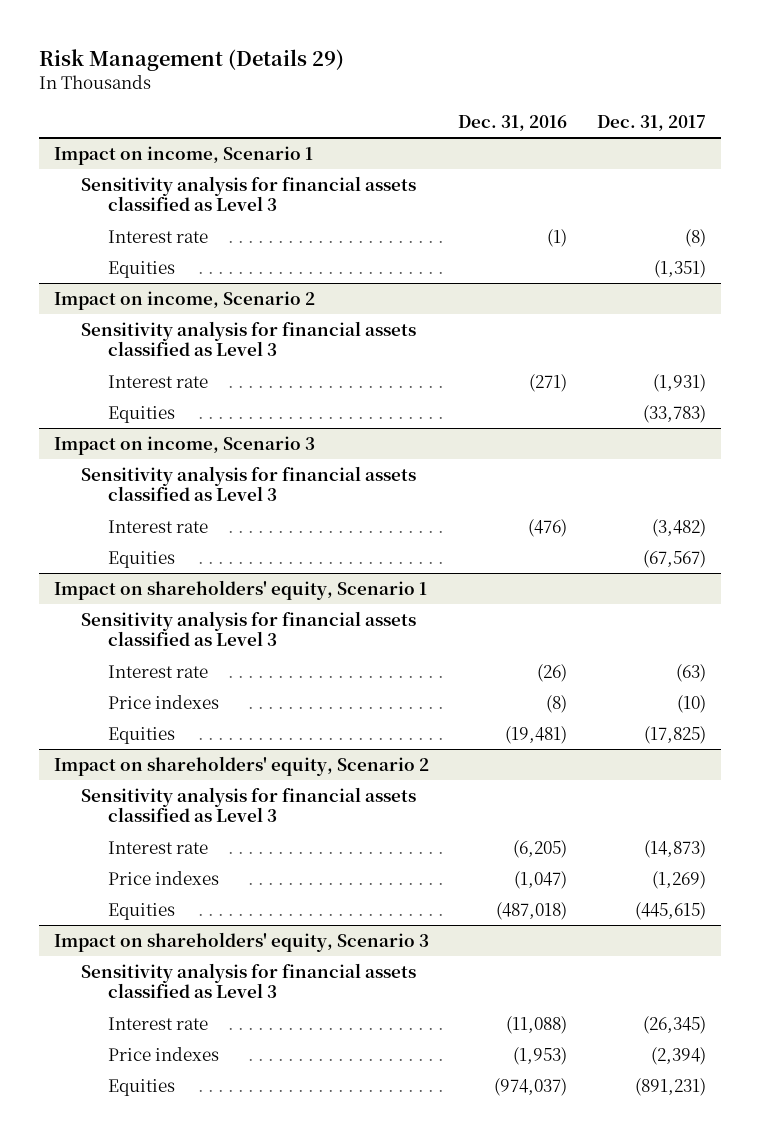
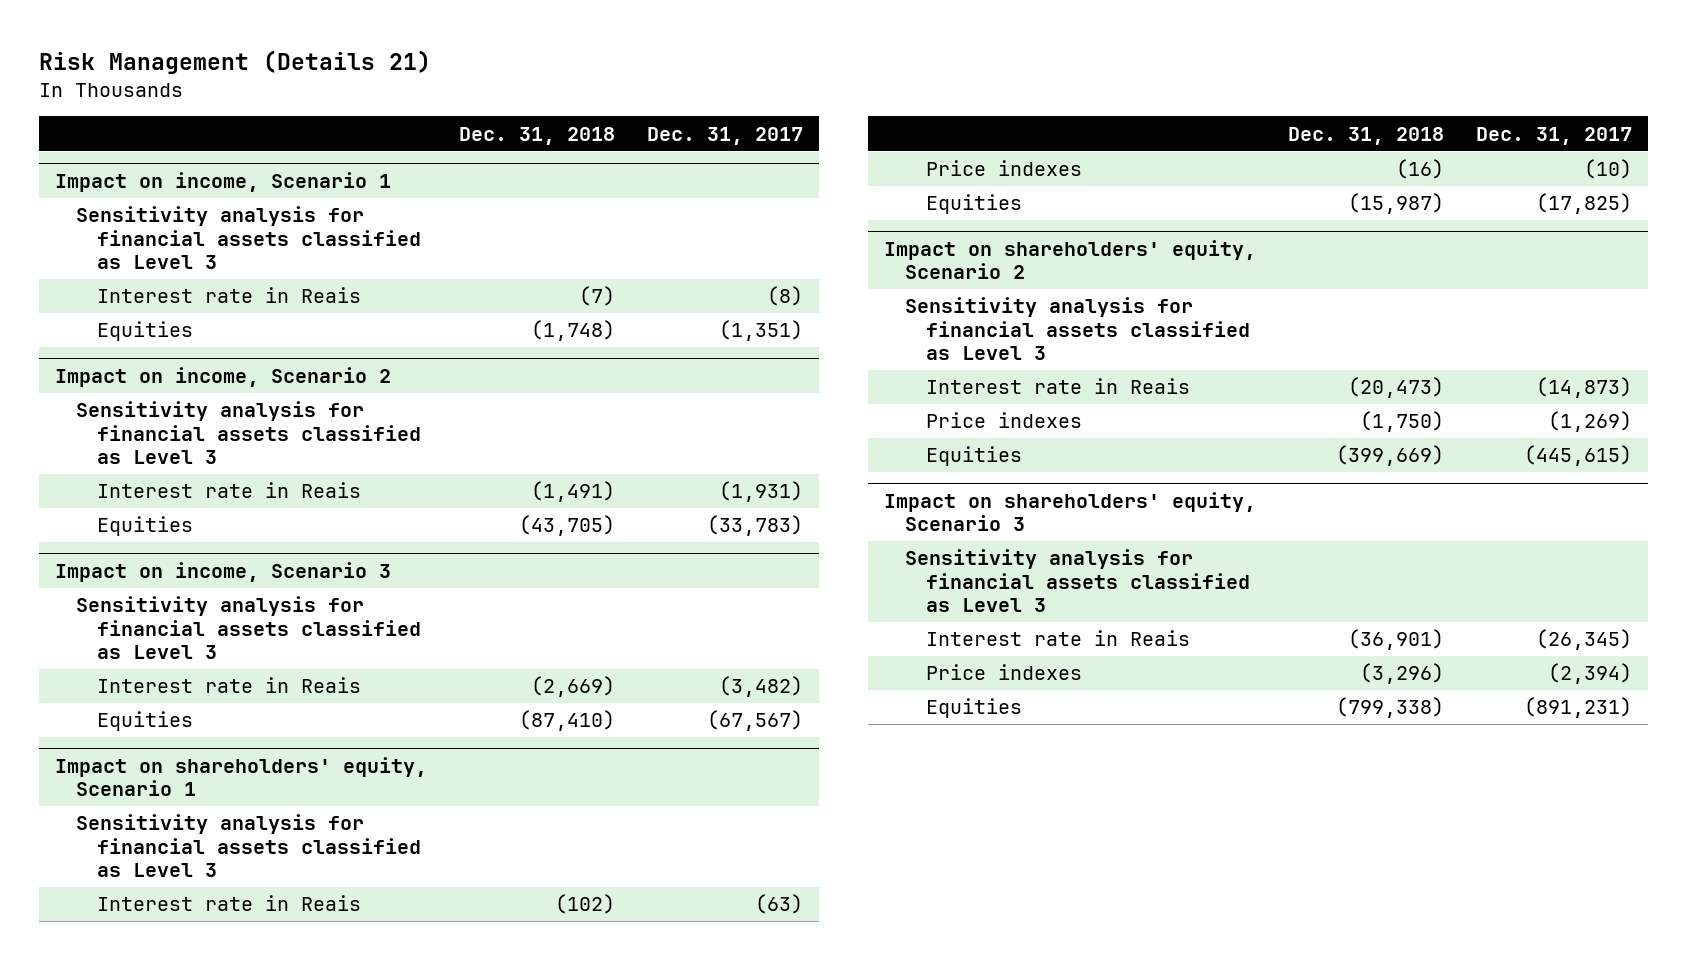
- Risk Management (Details 29)
+ Risk Management (Details 21)
- | Dec. 31, 2016 | Dec. 31, 2017
+ | Dec. 31, 2018 | Dec. 31, 2017
@ Impact on income, Scenario 1
- Interest rate | (1) | (8)
+ Interest rate in Reais | (7) | (8)
@ Impact on income, Scenario 2
- Interest rate | (271) | (1,931)
+ Interest rate in Reais | (1,491) | (1,931)
@ Impact on income, Scenario 3
- Interest rate | (476) | (3,482)
+ Interest rate in Reais | (2,669) | (3,482)
@ Impact on shareholders' equity, Scenario 1
- Interest rate | (26) | (63)
+ Interest rate in Reais | (102) | (63)
@ Impact on shareholders' equity, Scenario 2
- Interest rate | (6,205) | (14,873)
+ Interest rate in Reais | (20,473) | (14,873)
@ Impact on shareholders' equity, Scenario 3
- Interest rate | (11,088) | (26,345)
+ Interest rate in Reais | (36,901) | (26,345)

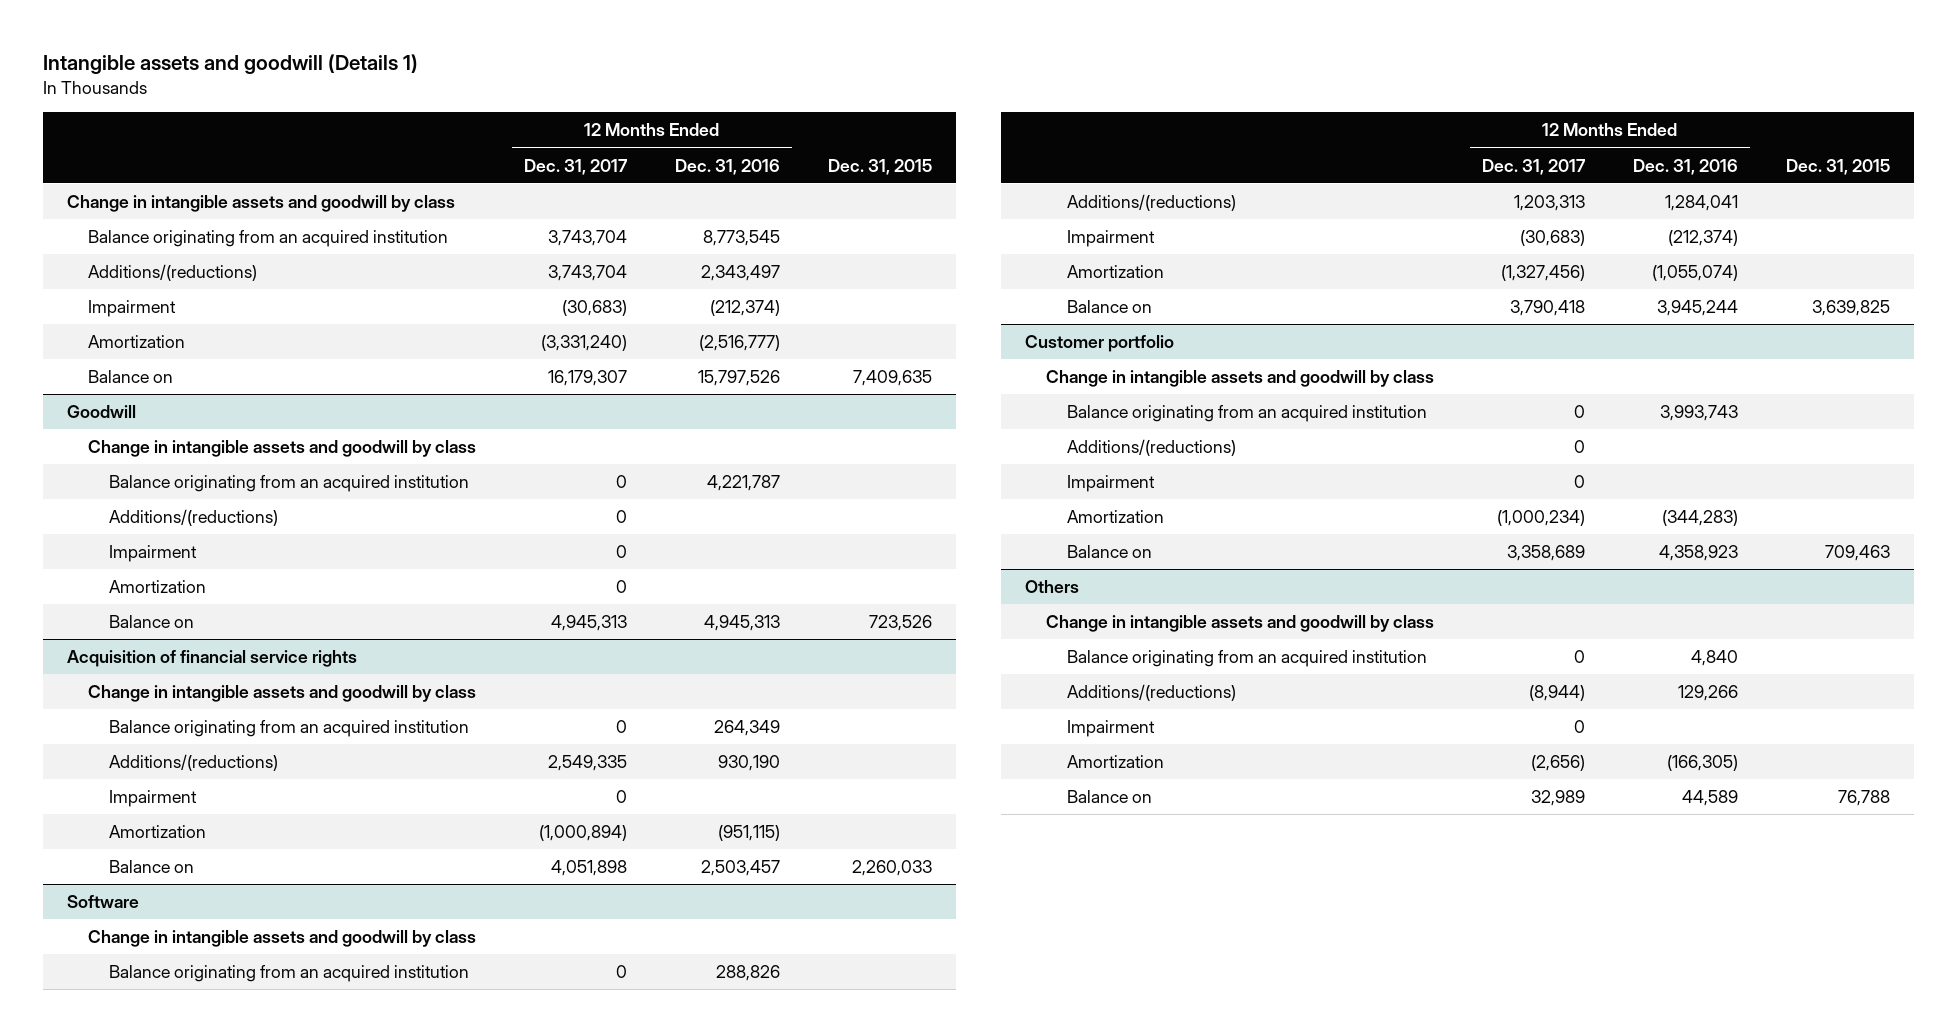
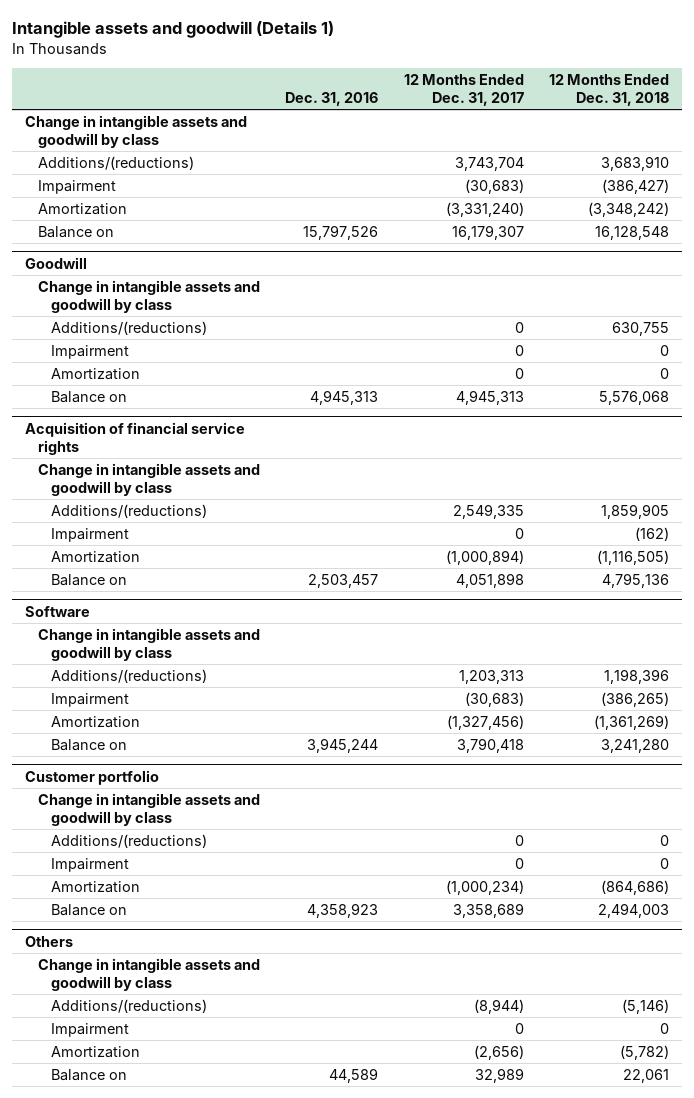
- | 12 Months Ended Dec. 31, 2017 | 12 Months Ended Dec. 31, 2016 | Dec. 31, 2015
+ | Dec. 31, 2016 | 12 Months Ended Dec. 31, 2017 | 12 Months Ended Dec. 31, 2018
- Balance originating from an acquired institution | 3,743,704 | 8,773,545 |
@ Goodwill
- Balance originating from an acquired institution | 0 | 4,221,787 |
@ Acquisition of financial service rights
- Balance originating from an acquired institution | 0 | 264,349 |
@ Software
- Balance originating from an acquired institution | 0 | 288,826 |
@ Customer portfolio
- Balance originating from an acquired institution | 0 | 3,993,743 |
@ Others
- Balance originating from an acquired institution | 0 | 4,840 |

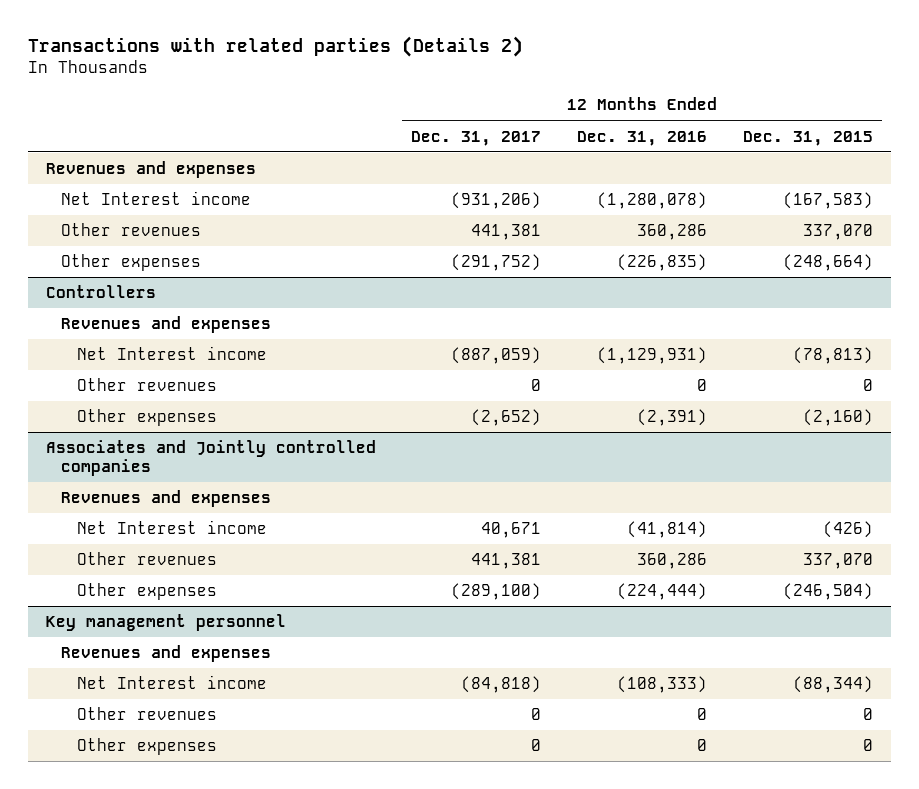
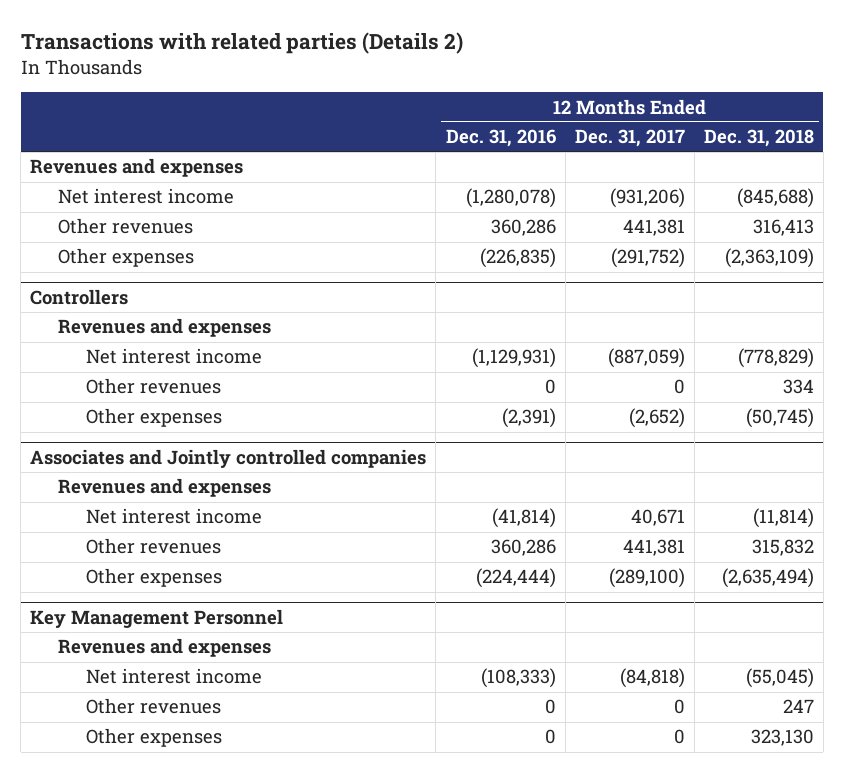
- | 12 Months Ended Dec. 31, 2017 | 12 Months Ended Dec. 31, 2016 | 12 Months Ended Dec. 31, 2015
+ | 12 Months Ended Dec. 31, 2016 | 12 Months Ended Dec. 31, 2017 | 12 Months Ended Dec. 31, 2018
- Net Interest income | (931,206) | (1,280,078) | (167,583)
+ Net interest income | (1,280,078) | (931,206) | (845,688)
@ Controllers
- Net Interest income | (887,059) | (1,129,931) | (78,813)
+ Net interest income | (1,129,931) | (887,059) | (778,829)
@ Associates and Jointly controlled companies
- Net Interest income | 40,671 | (41,814) | (426)
+ Net interest income | (41,814) | 40,671 | (11,814)
- Key management personnel
+ Key Management Personnel
- Net Interest income | (84,818) | (108,333) | (88,344)
+ Net interest income | (108,333) | (84,818) | (55,045)

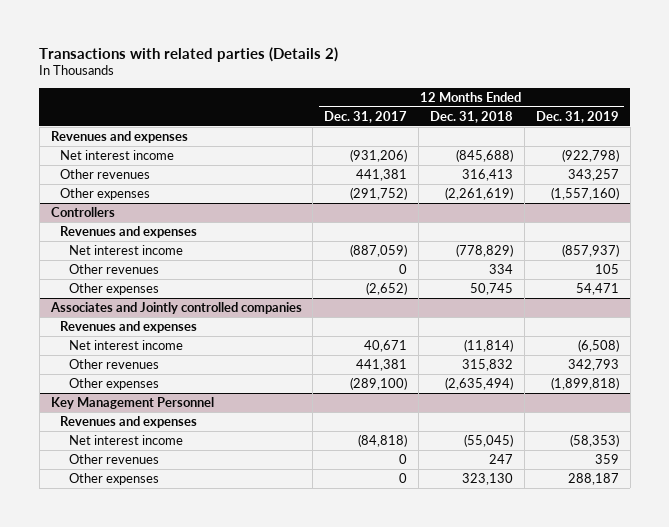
- | 12 Months Ended Dec. 31, 2016 | 12 Months Ended Dec. 31, 2017 | 12 Months Ended Dec. 31, 2018
+ | 12 Months Ended Dec. 31, 2017 | 12 Months Ended Dec. 31, 2018 | 12 Months Ended Dec. 31, 2019
- Other expenses | (226,835) | (291,752) | (2,363,109)
+ Other expenses | (291,752) | (2,261,619) | (1,557,160)
@ Controllers
- Other expenses | (2,391) | (2,652) | (50,745)
+ Other expenses | (2,652) | 50,745 | 54,471

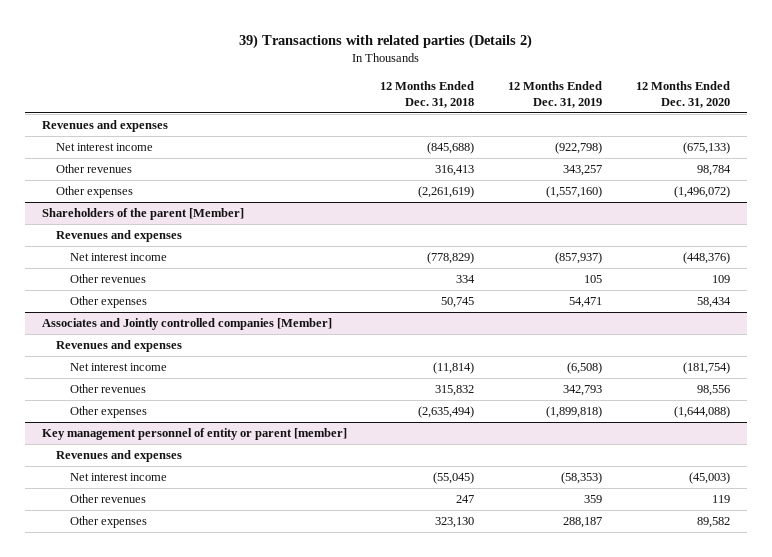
- Transactions with related parties (Details 2)
+ 39) Transactions with related parties (Details 2)
- | 12 Months Ended Dec. 31, 2017 | 12 Months Ended Dec. 31, 2018 | 12 Months Ended Dec. 31, 2019
+ | 12 Months Ended Dec. 31, 2018 | 12 Months Ended Dec. 31, 2019 | 12 Months Ended Dec. 31, 2020
- Controllers
+ Shareholders of the parent [Member]
- Associates and Jointly controlled companies
+ Associates and Jointly controlled companies [Member]
- Key Management Personnel
+ Key management personnel of entity or parent [member]

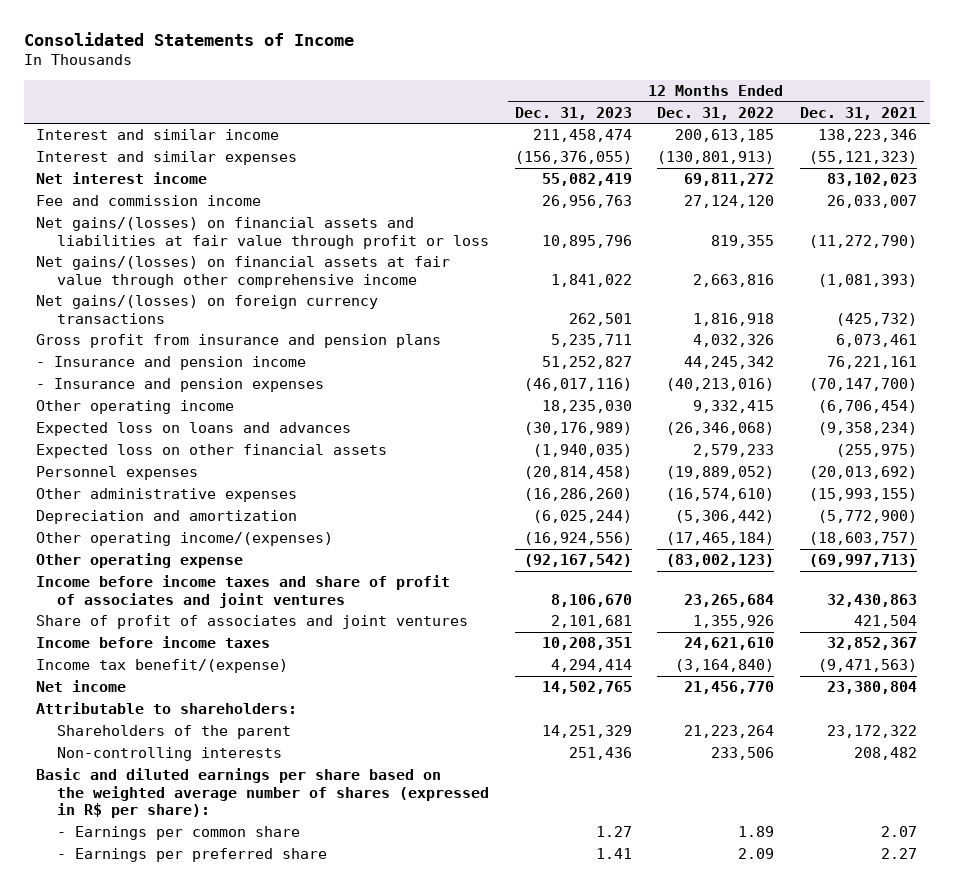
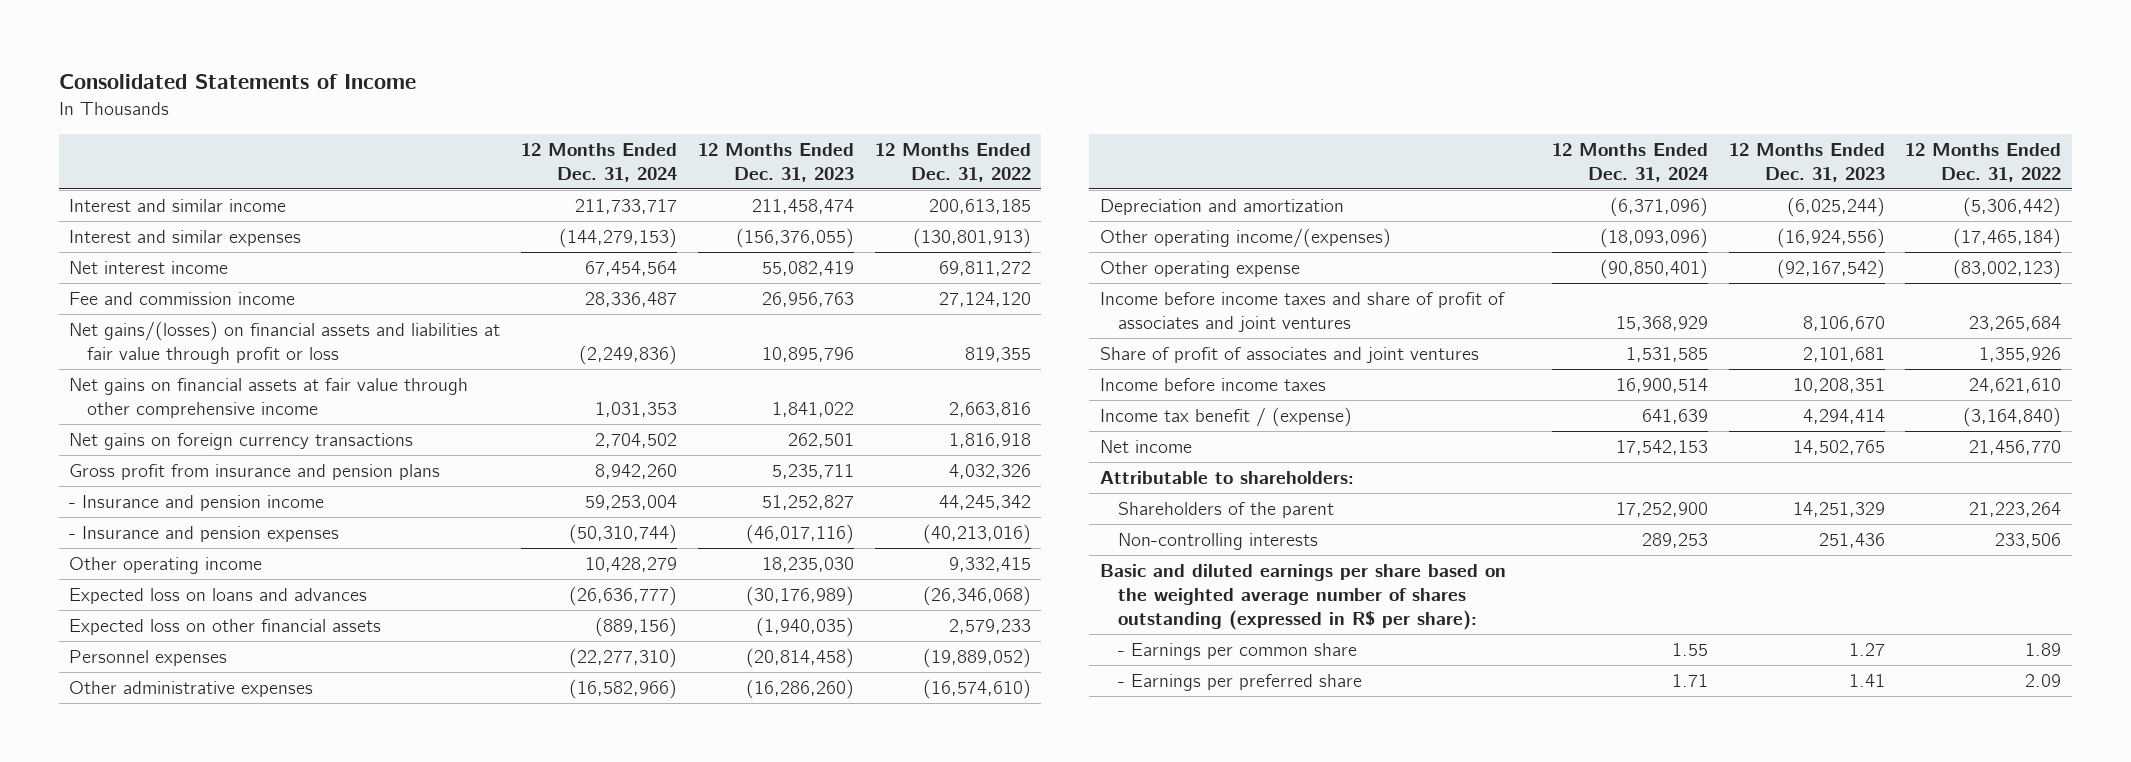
- | 12 Months Ended Dec. 31, 2023 | 12 Months Ended Dec. 31, 2022 | 12 Months Ended Dec. 31, 2021
+ | 12 Months Ended Dec. 31, 2024 | 12 Months Ended Dec. 31, 2023 | 12 Months Ended Dec. 31, 2022
- Net gains/(losses) on financial assets at fair value through other comprehensive income | 1,841,022 | 2,663,816 | (1,081,393)
- Net gains/(losses) on foreign currency transactions | 262,501 | 1,816,918 | (425,732)
+ Net gains on financial assets at fair value through other comprehensive income | 1,031,353 | 1,841,022 | 2,663,816
+ Net gains on foreign currency transactions | 2,704,502 | 262,501 | 1,816,918
- Income tax benefit/(expense) | 4,294,414 | (3,164,840) | (9,471,563)
+ Income tax benefit / (expense) | 641,639 | 4,294,414 | (3,164,840)
- Basic and diluted earnings per share based on the weighted average number of shares (expressed in R$ per share):
+ Basic and diluted earnings per share based on the weighted average number of shares outstanding (expressed in R$ per share):

